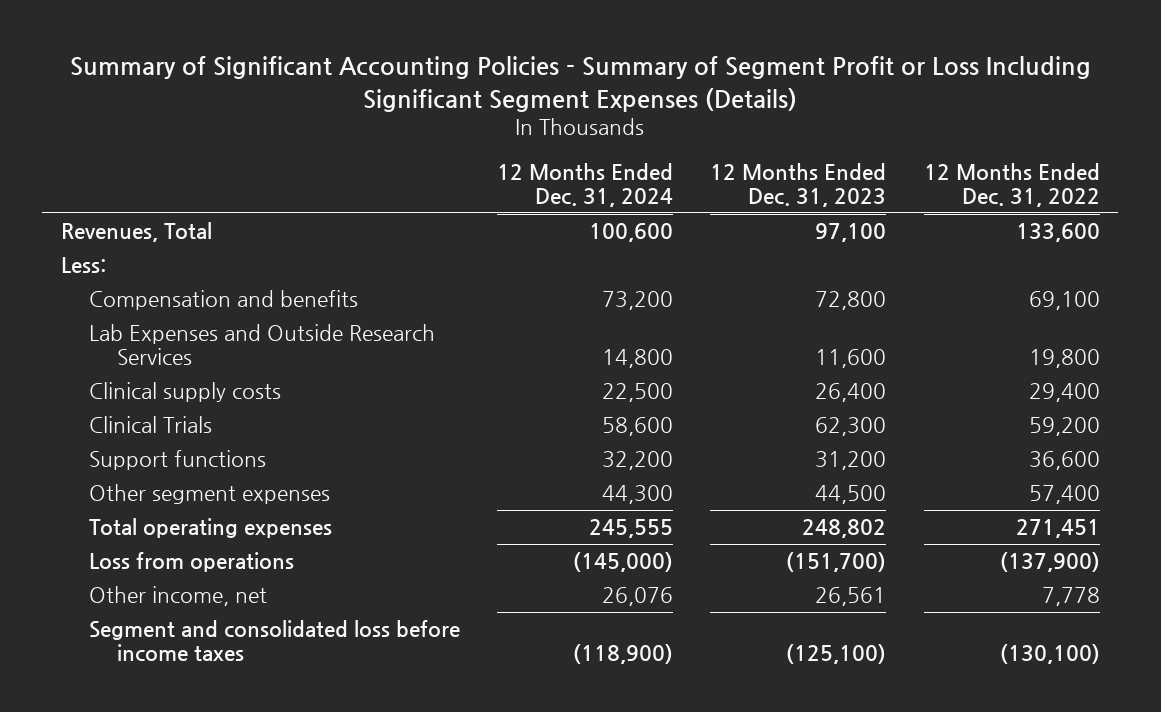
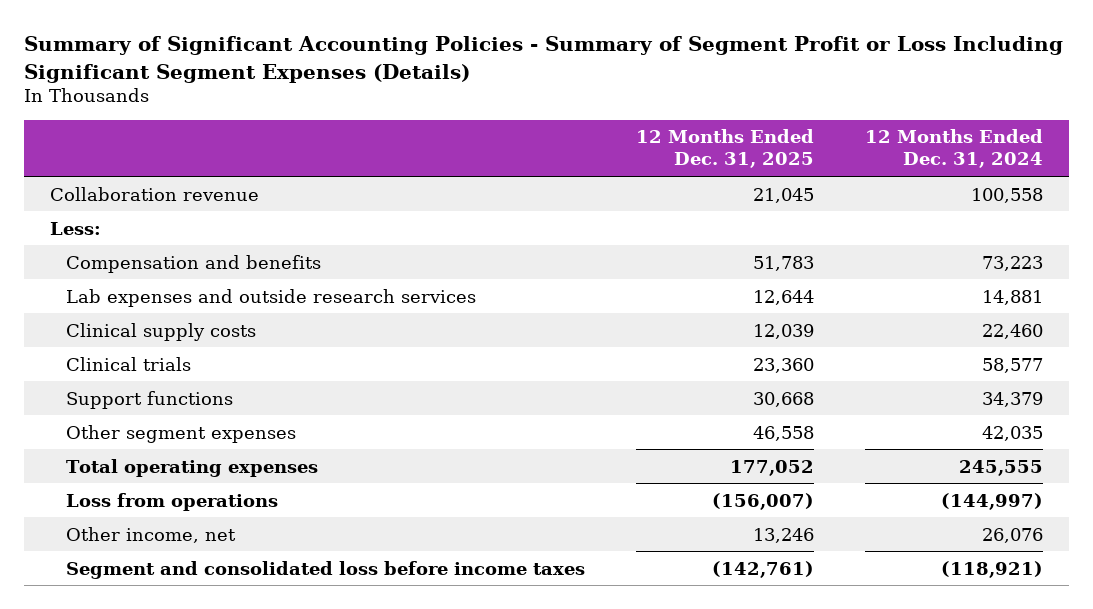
- | 12 Months Ended Dec. 31, 2024 | 12 Months Ended Dec. 31, 2023 | 12 Months Ended Dec. 31, 2022
+ | 12 Months Ended Dec. 31, 2025 | 12 Months Ended Dec. 31, 2024
- Revenues, Total | 100,600 | 97,100 | 133,600
+ Collaboration revenue | 21,045 | 100,558
- Compensation and benefits | 73,200 | 72,800 | 69,100
- Lab Expenses and Outside Research Services | 14,800 | 11,600 | 19,800
- Clinical supply costs | 22,500 | 26,400 | 29,400
- Clinical Trials | 58,600 | 62,300 | 59,200
- Support functions | 32,200 | 31,200 | 36,600
- Other segment expenses | 44,300 | 44,500 | 57,400
+ Compensation and benefits | 51,783 | 73,223
+ Lab expenses and outside research services | 12,644 | 14,881
+ Clinical supply costs | 12,039 | 22,460
+ Clinical trials | 23,360 | 58,577
+ Support functions | 30,668 | 34,379
+ Other segment expenses | 46,558 | 42,035
- Loss from operations | (145,000) | (151,700) | (137,900)
+ Loss from operations | (156,007) | (144,997)
- Segment and consolidated loss before income taxes | (118,900) | (125,100) | (130,100)
+ Segment and consolidated loss before income taxes | (142,761) | (118,921)

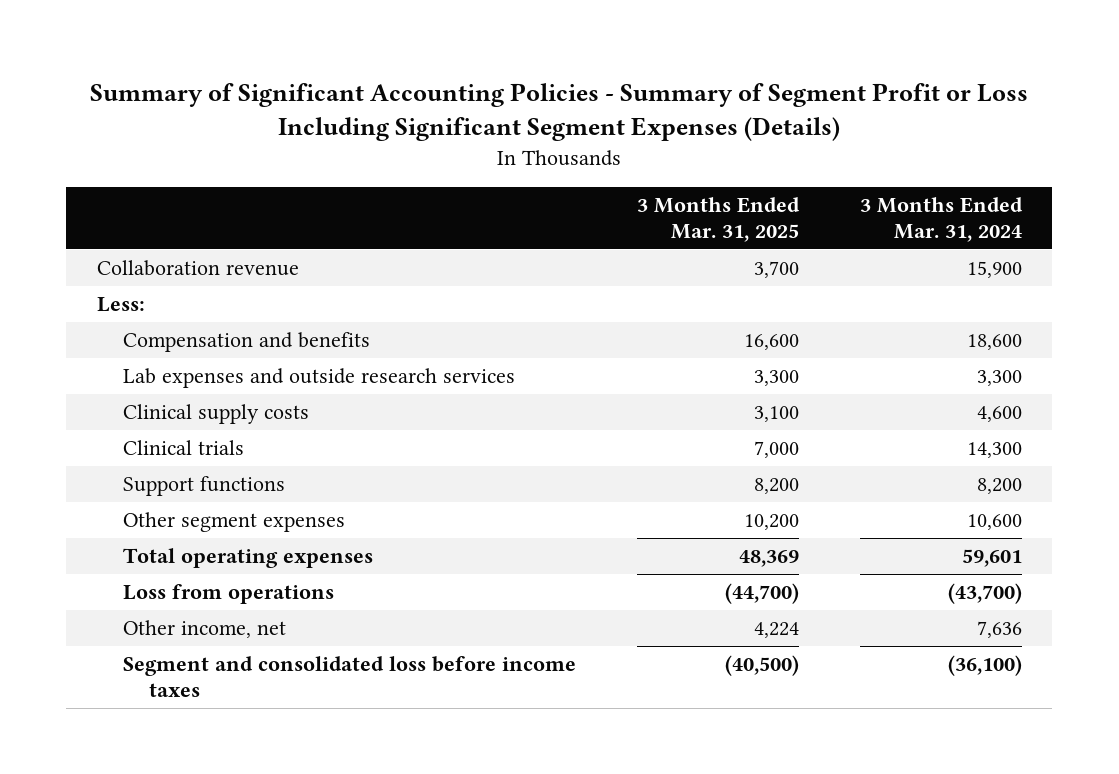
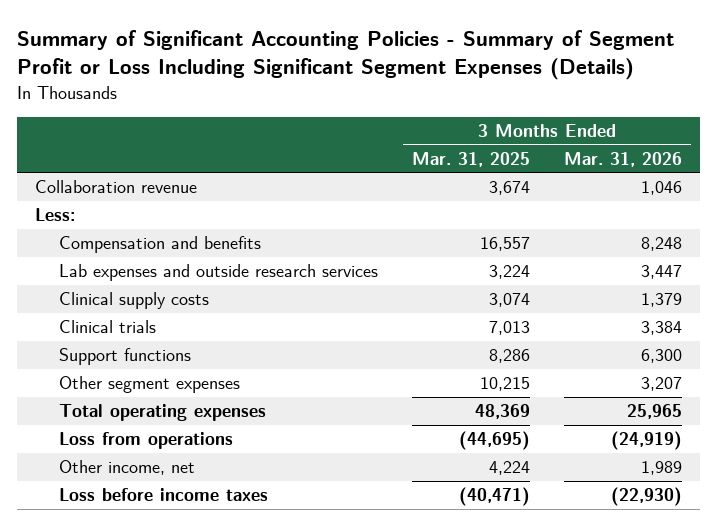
- | 3 Months Ended Mar. 31, 2025 | 3 Months Ended Mar. 31, 2024
+ | 3 Months Ended Mar. 31, 2025 | 3 Months Ended Mar. 31, 2026
- Collaboration revenue | 3,700 | 15,900
+ Collaboration revenue | 3,674 | 1,046
- Compensation and benefits | 16,600 | 18,600
- Lab expenses and outside research services | 3,300 | 3,300
- Clinical supply costs | 3,100 | 4,600
- Clinical trials | 7,000 | 14,300
- Support functions | 8,200 | 8,200
- Other segment expenses | 10,200 | 10,600
+ Compensation and benefits | 16,557 | 8,248
+ Lab expenses and outside research services | 3,224 | 3,447
+ Clinical supply costs | 3,074 | 1,379
+ Clinical trials | 7,013 | 3,384
+ Support functions | 8,286 | 6,300
+ Other segment expenses | 10,215 | 3,207
- Loss from operations | (44,700) | (43,700)
+ Loss from operations | (44,695) | (24,919)
- Segment and consolidated loss before income taxes | (40,500) | (36,100)
+ Loss before income taxes | (40,471) | (22,930)

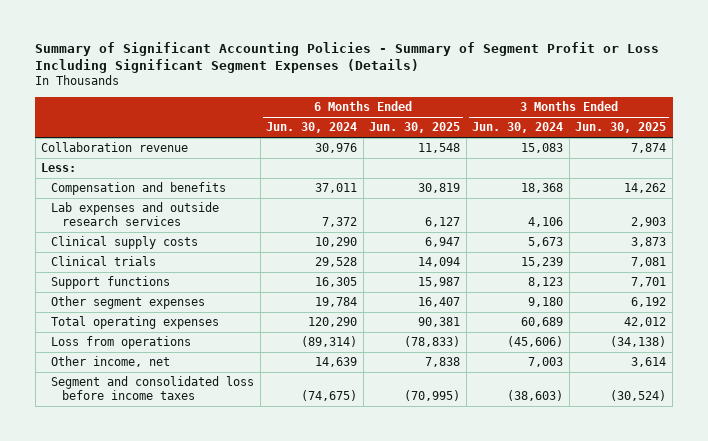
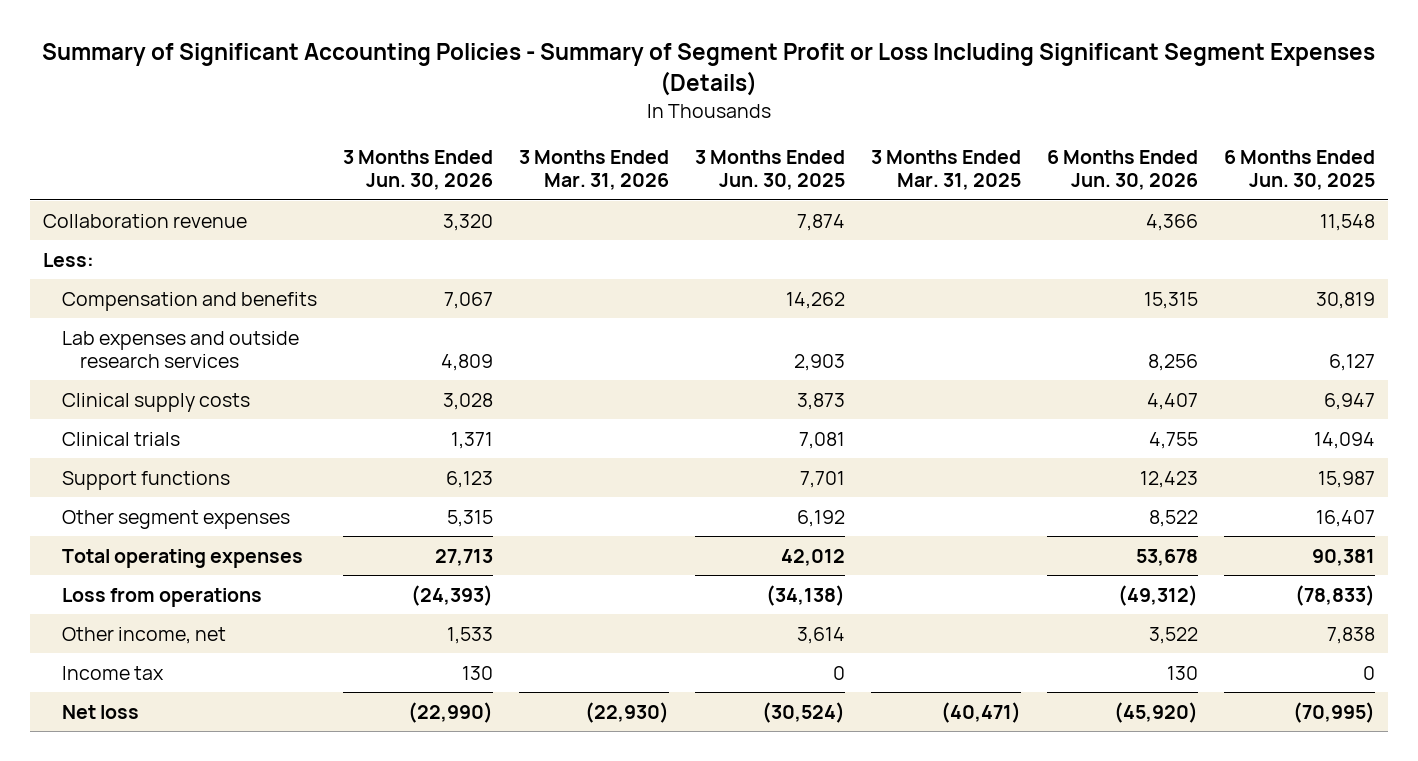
- | 6 Months Ended Jun. 30, 2024 | 6 Months Ended Jun. 30, 2025 | 3 Months Ended Jun. 30, 2024 | 3 Months Ended Jun. 30, 2025
+ | 3 Months Ended Jun. 30, 2026 | 3 Months Ended Mar. 31, 2026 | 3 Months Ended Jun. 30, 2025 | 3 Months Ended Mar. 31, 2025 | 6 Months Ended Jun. 30, 2026 | 6 Months Ended Jun. 30, 2025
- Segment and consolidated loss before income taxes | (74,675) | (70,995) | (38,603) | (30,524)
+ Income tax | 130 | | 0 | | 130 | 0
+ Net loss | (22,990) | (22,930) | (30,524) | (40,471) | (45,920) | (70,995)

